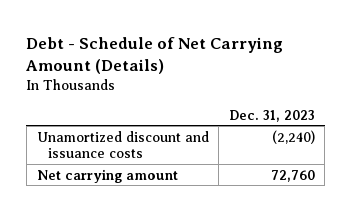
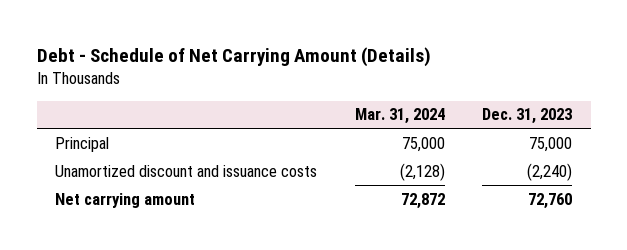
- | Dec. 31, 2023
+ | Mar. 31, 2024 | Dec. 31, 2023
+ Principal | 75,000 | 75,000

